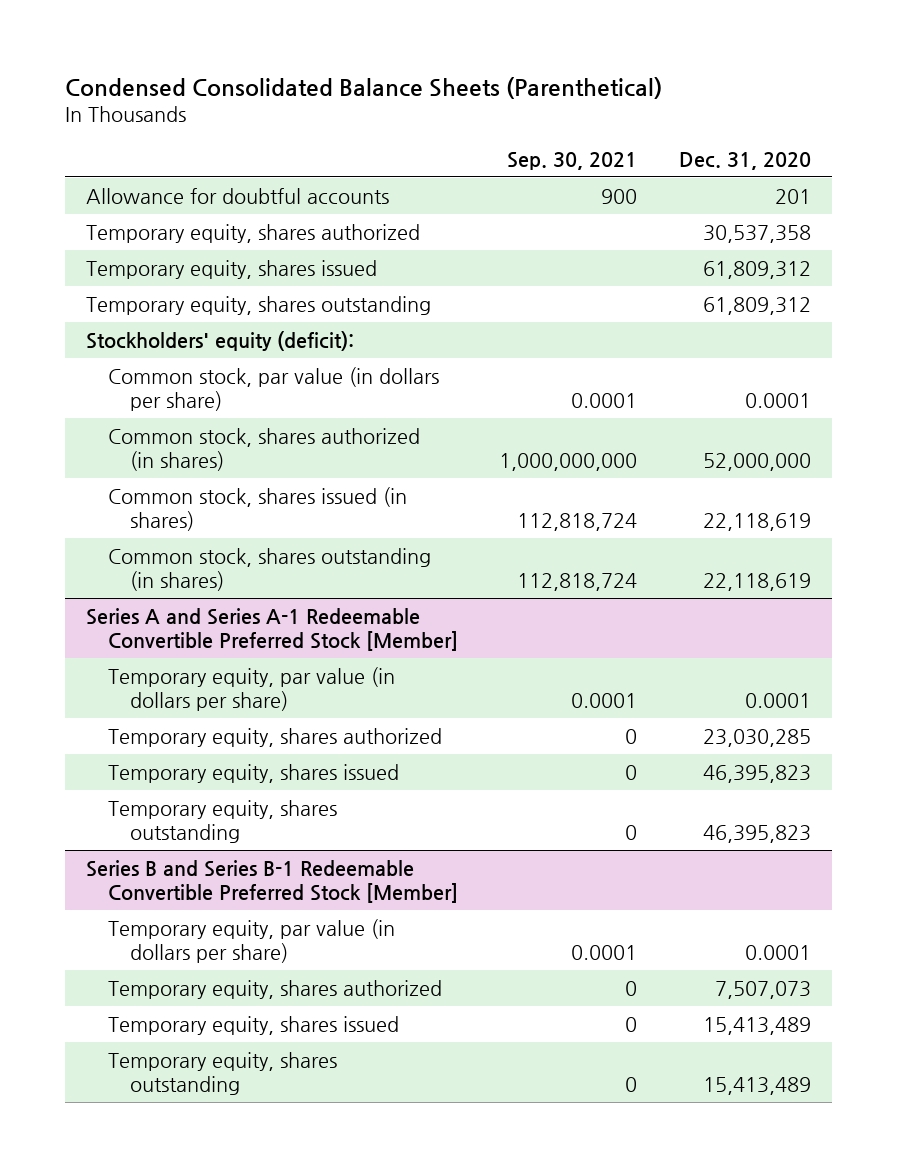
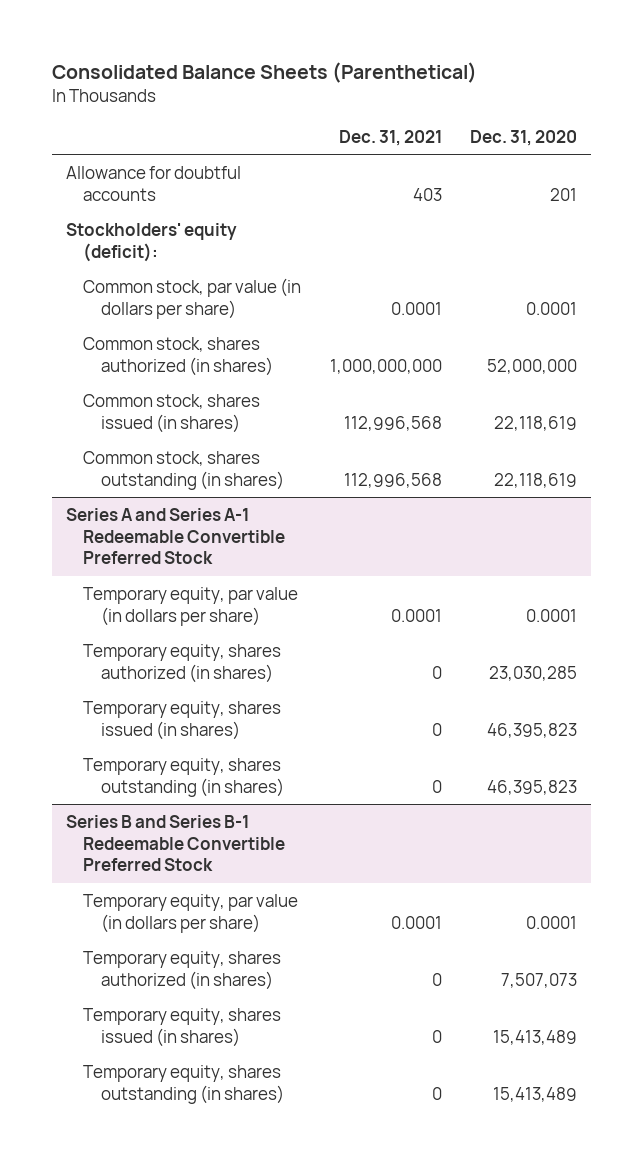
- Condensed Consolidated Balance Sheets (Parenthetical)
+ Consolidated Balance Sheets (Parenthetical)
- | Sep. 30, 2021 | Dec. 31, 2020
+ | Dec. 31, 2021 | Dec. 31, 2020
- Temporary equity, shares authorized | | 30,537,358
- Temporary equity, shares issued | | 61,809,312
- Temporary equity, shares outstanding | | 61,809,312
- Series A and Series A-1 Redeemable Convertible Preferred Stock [Member]
+ Series A and Series A-1 Redeemable Convertible Preferred Stock
- Temporary equity, shares authorized | 0 | 23,030,285
- Temporary equity, shares issued | 0 | 46,395,823
- Temporary equity, shares outstanding | 0 | 46,395,823
- Series B and Series B-1 Redeemable Convertible Preferred Stock [Member]
+ Temporary equity, shares authorized (in shares) | 0 | 23,030,285
+ Temporary equity, shares issued (in shares) | 0 | 46,395,823
+ Temporary equity, shares outstanding (in shares) | 0 | 46,395,823
+ Series B and Series B-1 Redeemable Convertible Preferred Stock
- Temporary equity, shares authorized | 0 | 7,507,073
- Temporary equity, shares issued | 0 | 15,413,489
- Temporary equity, shares outstanding | 0 | 15,413,489
+ Temporary equity, shares authorized (in shares) | 0 | 7,507,073
+ Temporary equity, shares issued (in shares) | 0 | 15,413,489
+ Temporary equity, shares outstanding (in shares) | 0 | 15,413,489

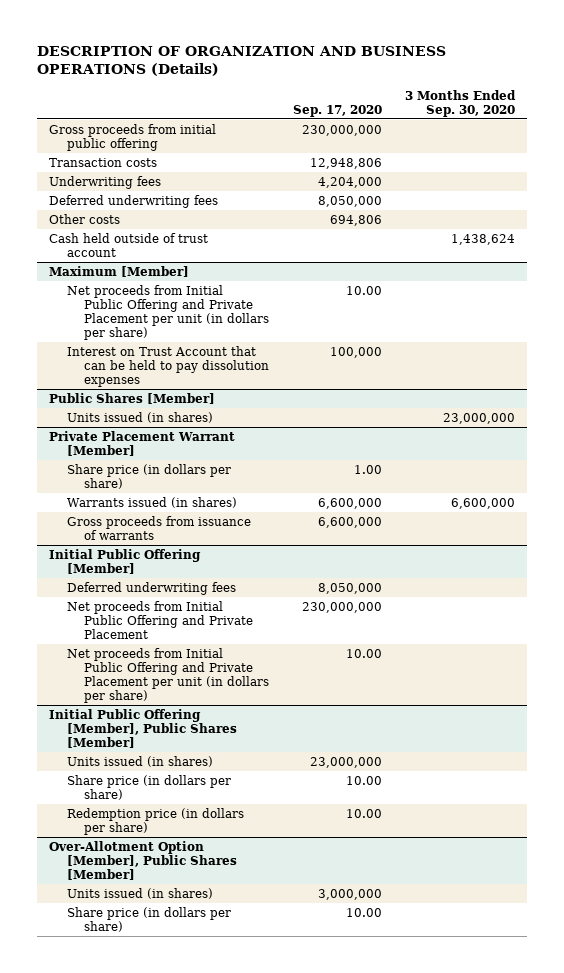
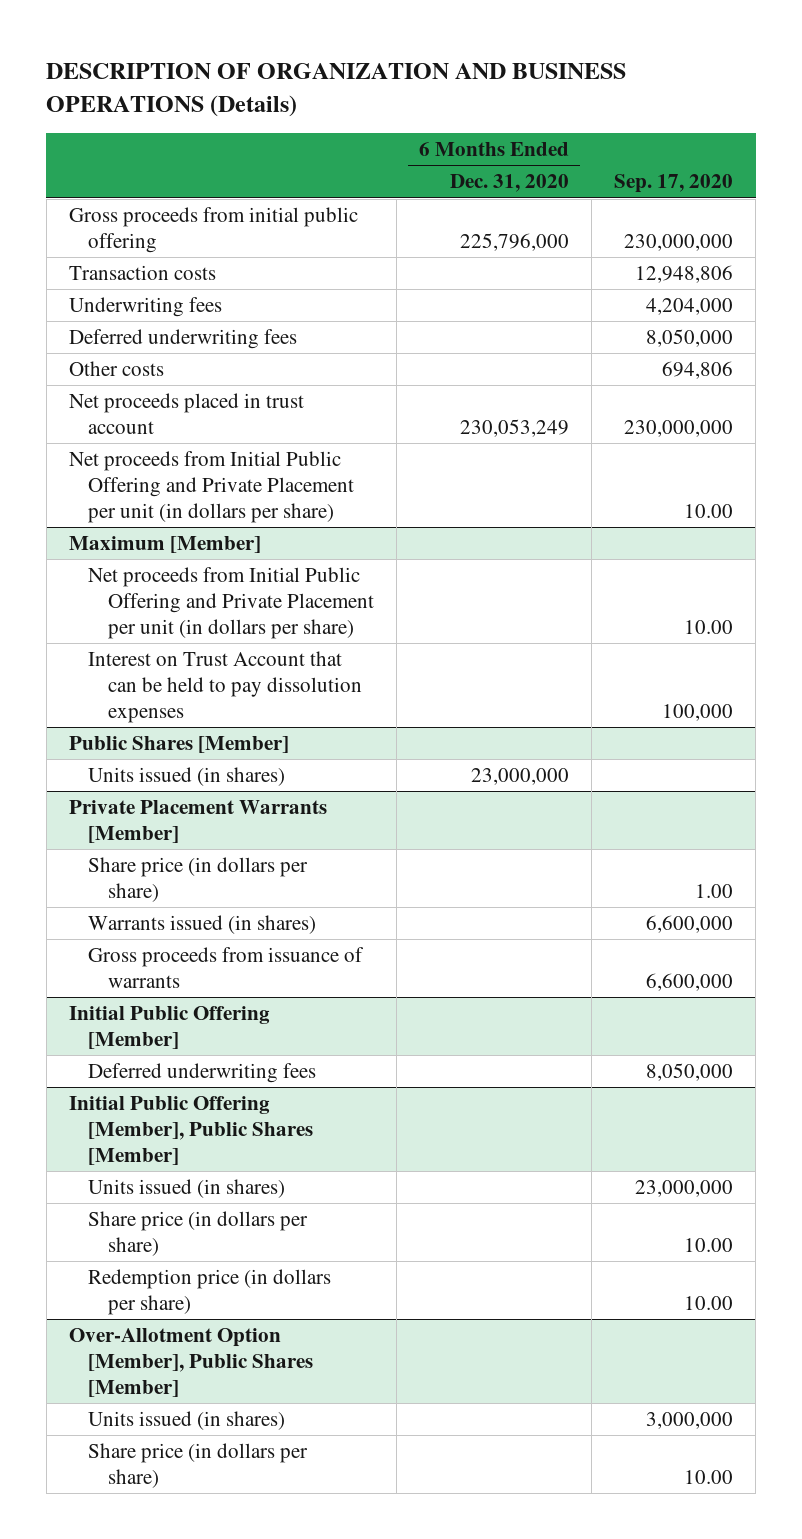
- | Sep. 17, 2020 | 3 Months Ended Sep. 30, 2020
+ | 6 Months Ended Dec. 31, 2020 | Sep. 17, 2020
- Cash held outside of trust account | | 1,438,624
+ Net proceeds placed in trust account | 230,053,249 | 230,000,000
+ Net proceeds from Initial Public Offering and Private Placement per unit (in dollars per share) | | 10.00
- Private Placement Warrant [Member]
+ Private Placement Warrants [Member]
@ Initial Public Offering [Member]
- Net proceeds from Initial Public Offering and Private Placement | 230,000,000 |
- Net proceeds from Initial Public Offering and Private Placement per unit (in dollars per share) | 10.00 |

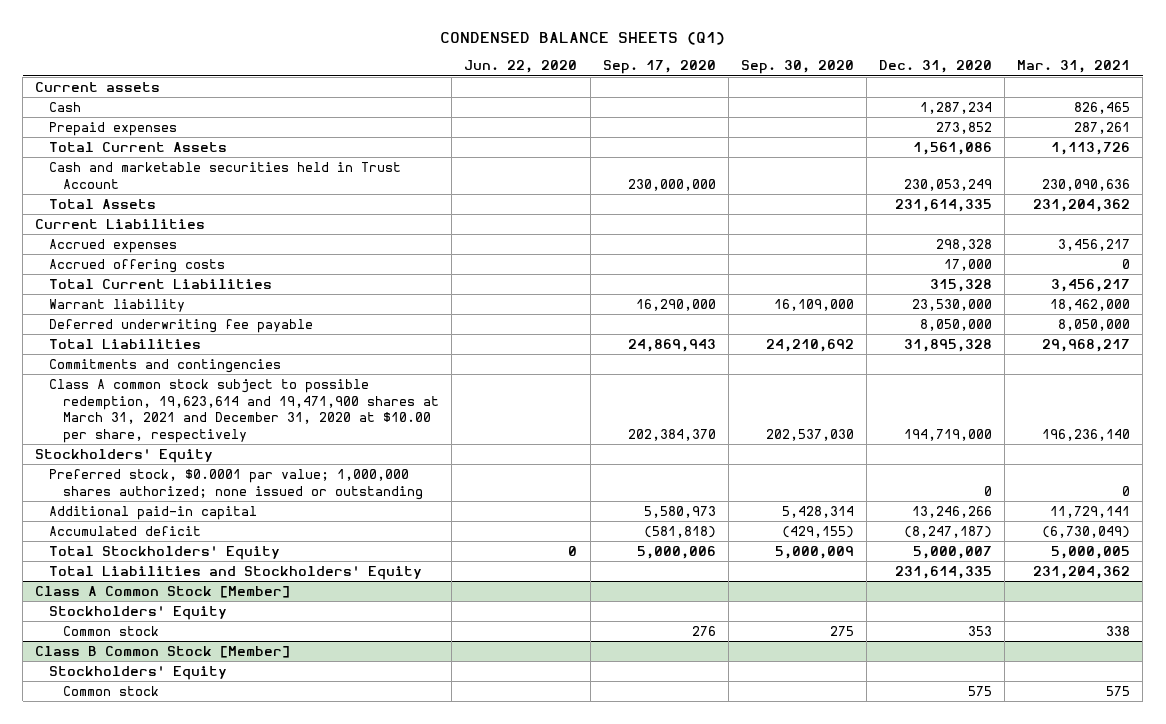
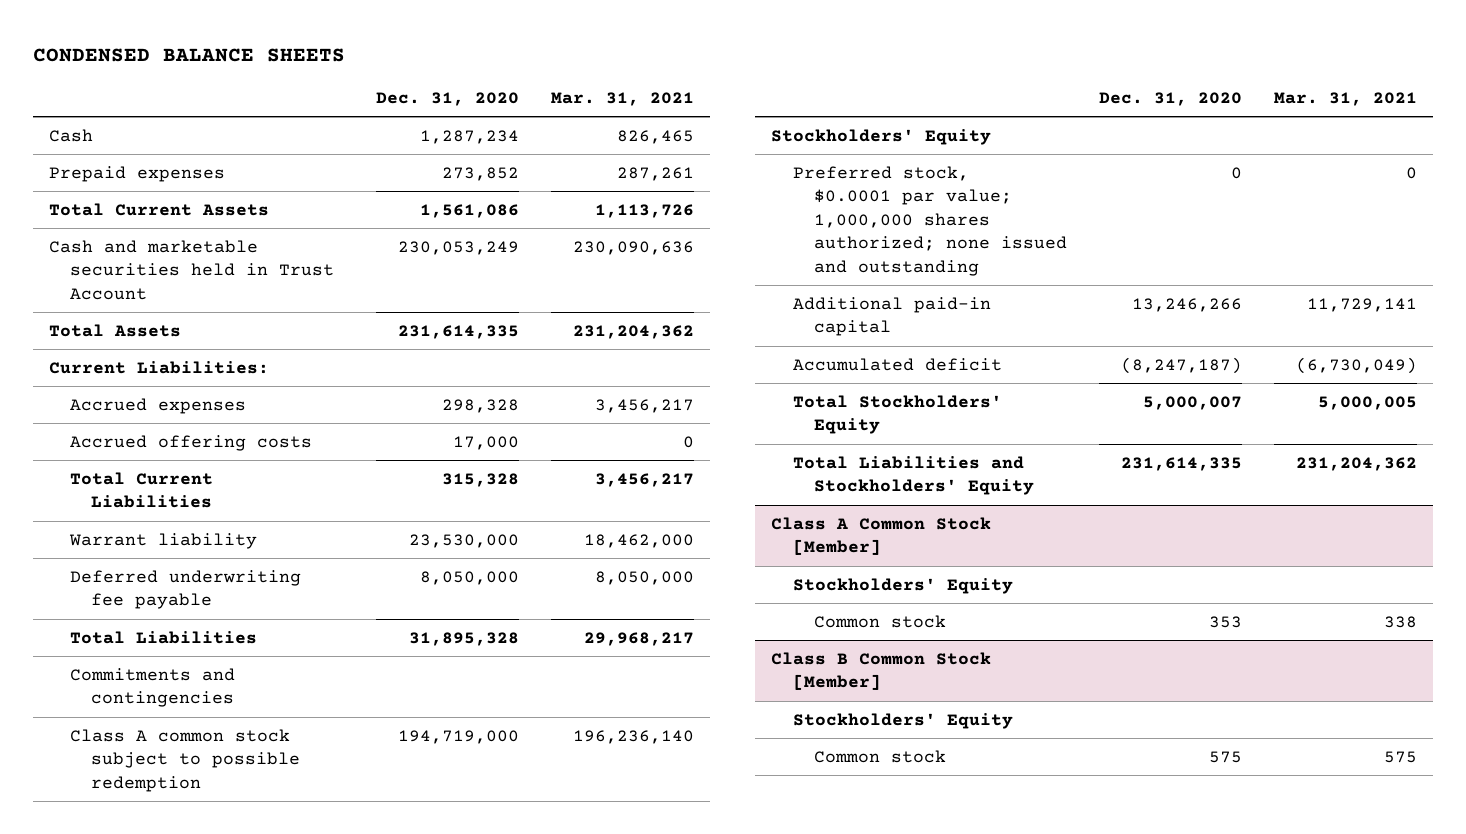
- CONDENSED BALANCE SHEETS (Q1)
+ CONDENSED BALANCE SHEETS
- | Jun. 22, 2020 | Sep. 17, 2020 | Sep. 30, 2020 | Dec. 31, 2020 | Mar. 31, 2021
+ | Dec. 31, 2020 | Mar. 31, 2021
- Current assets
- Current Liabilities
+ Current Liabilities:
- Class A common stock subject to possible redemption, 19,623,614 and 19,471,900 shares at March 31, 2021 and December 31, 2020 at $10.00 per share, respectively | | 202,384,370 | 202,537,030 | 194,719,000 | 196,236,140
+ Class A common stock subject to possible redemption | 194,719,000 | 196,236,140
- Preferred stock, $0.0001 par value; 1,000,000 shares authorized; none issued or outstanding | | | | 0 | 0
+ Preferred stock, $0.0001 par value; 1,000,000 shares authorized; none issued and outstanding | 0 | 0

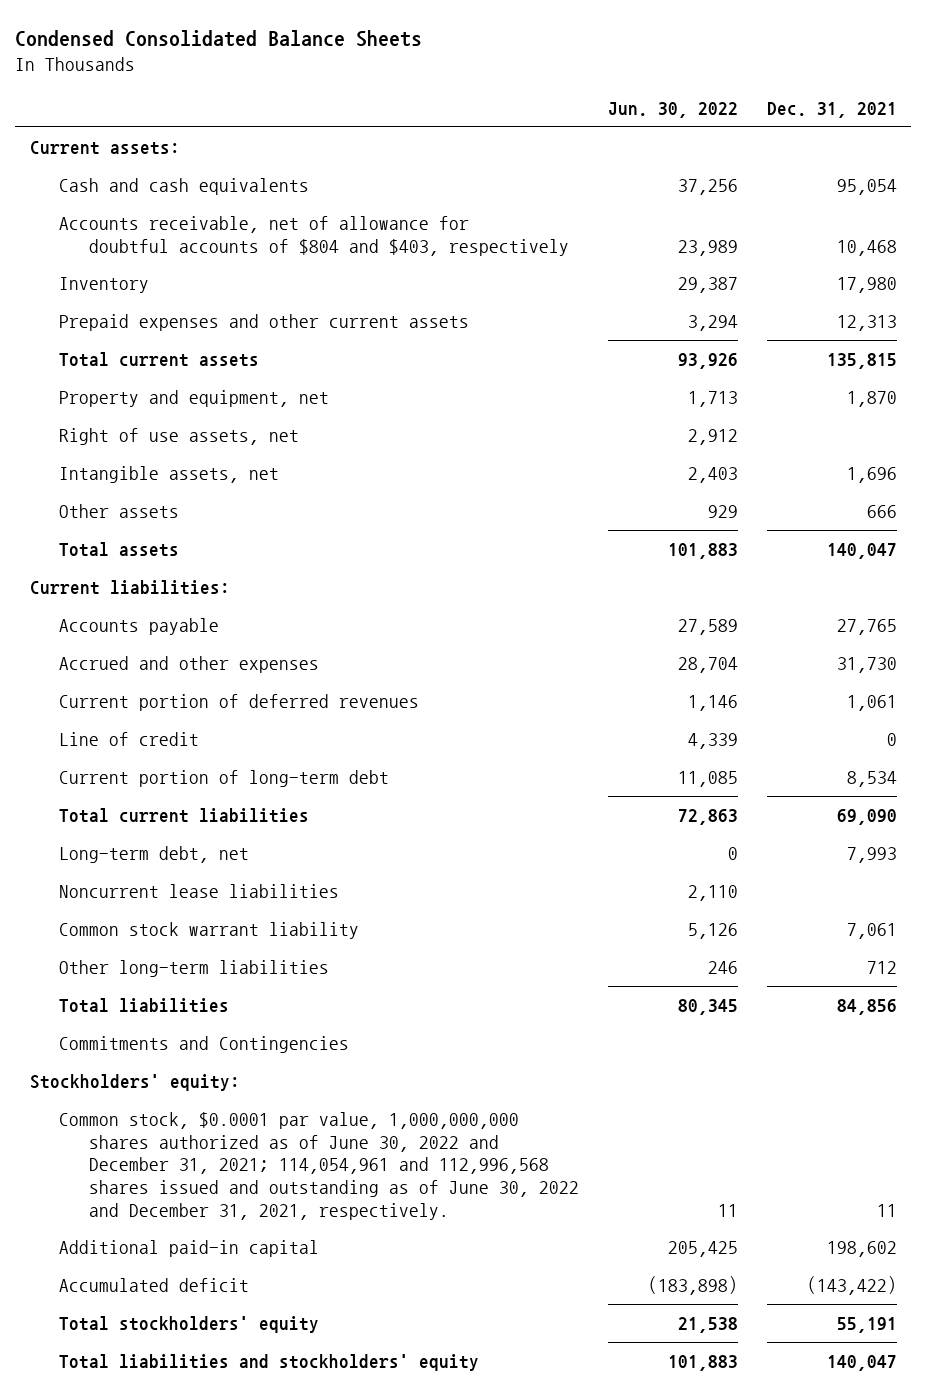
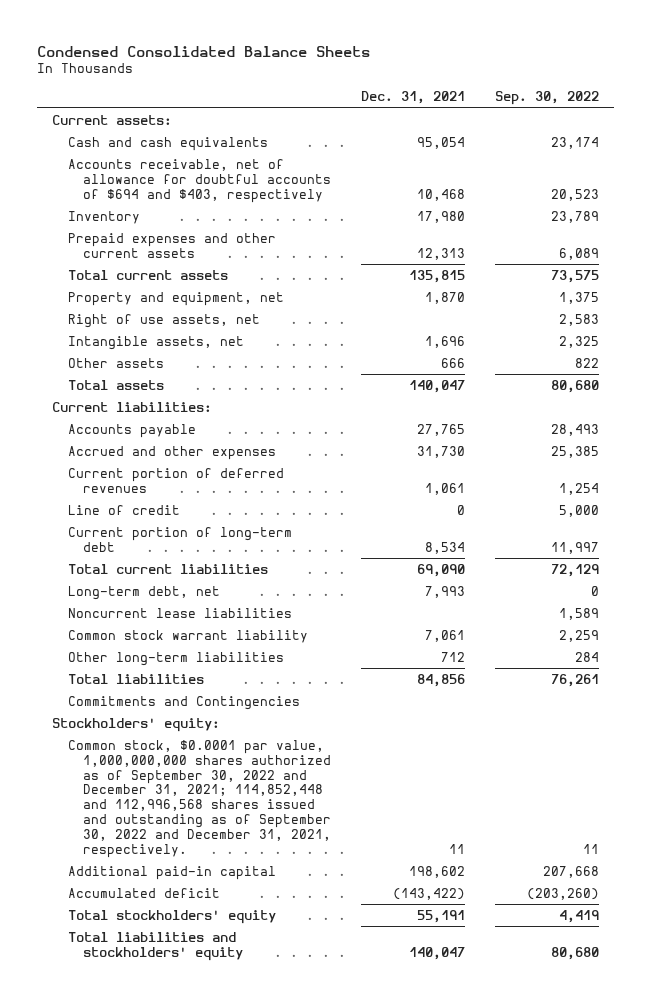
- | Jun. 30, 2022 | Dec. 31, 2021
+ | Dec. 31, 2021 | Sep. 30, 2022
- Accounts receivable, net of allowance for doubtful accounts of $804 and $403, respectively | 23,989 | 10,468
+ Accounts receivable, net of allowance for doubtful accounts of $694 and $403, respectively | 10,468 | 20,523
- Common stock, $0.0001 par value, 1,000,000,000 shares authorized as of June 30, 2022 and December 31, 2021; 114,054,961 and 112,996,568 shares issued and outstanding as of June 30, 2022 and December 31, 2021, respectively. | 11 | 11
+ Common stock, $0.0001 par value, 1,000,000,000 shares authorized as of September 30, 2022 and December 31, 2021; 114,852,448 and 112,996,568 shares issued and outstanding as of September 30, 2022 and December 31, 2021, respectively. | 11 | 11

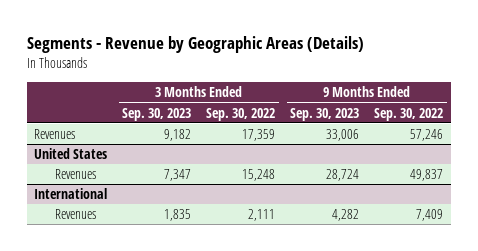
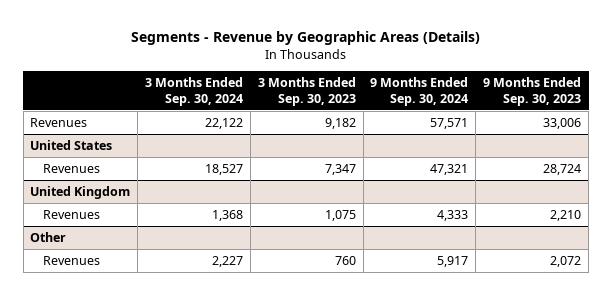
- | 3 Months Ended Sep. 30, 2023 | 3 Months Ended Sep. 30, 2022 | 9 Months Ended Sep. 30, 2023 | 9 Months Ended Sep. 30, 2022
+ | 3 Months Ended Sep. 30, 2024 | 3 Months Ended Sep. 30, 2023 | 9 Months Ended Sep. 30, 2024 | 9 Months Ended Sep. 30, 2023
- International
- Revenues | 1,835 | 2,111 | 4,282 | 7,409
+ United Kingdom
+ Revenues | 1,368 | 1,075 | 4,333 | 2,210
+ Other
+ Revenues | 2,227 | 760 | 5,917 | 2,072

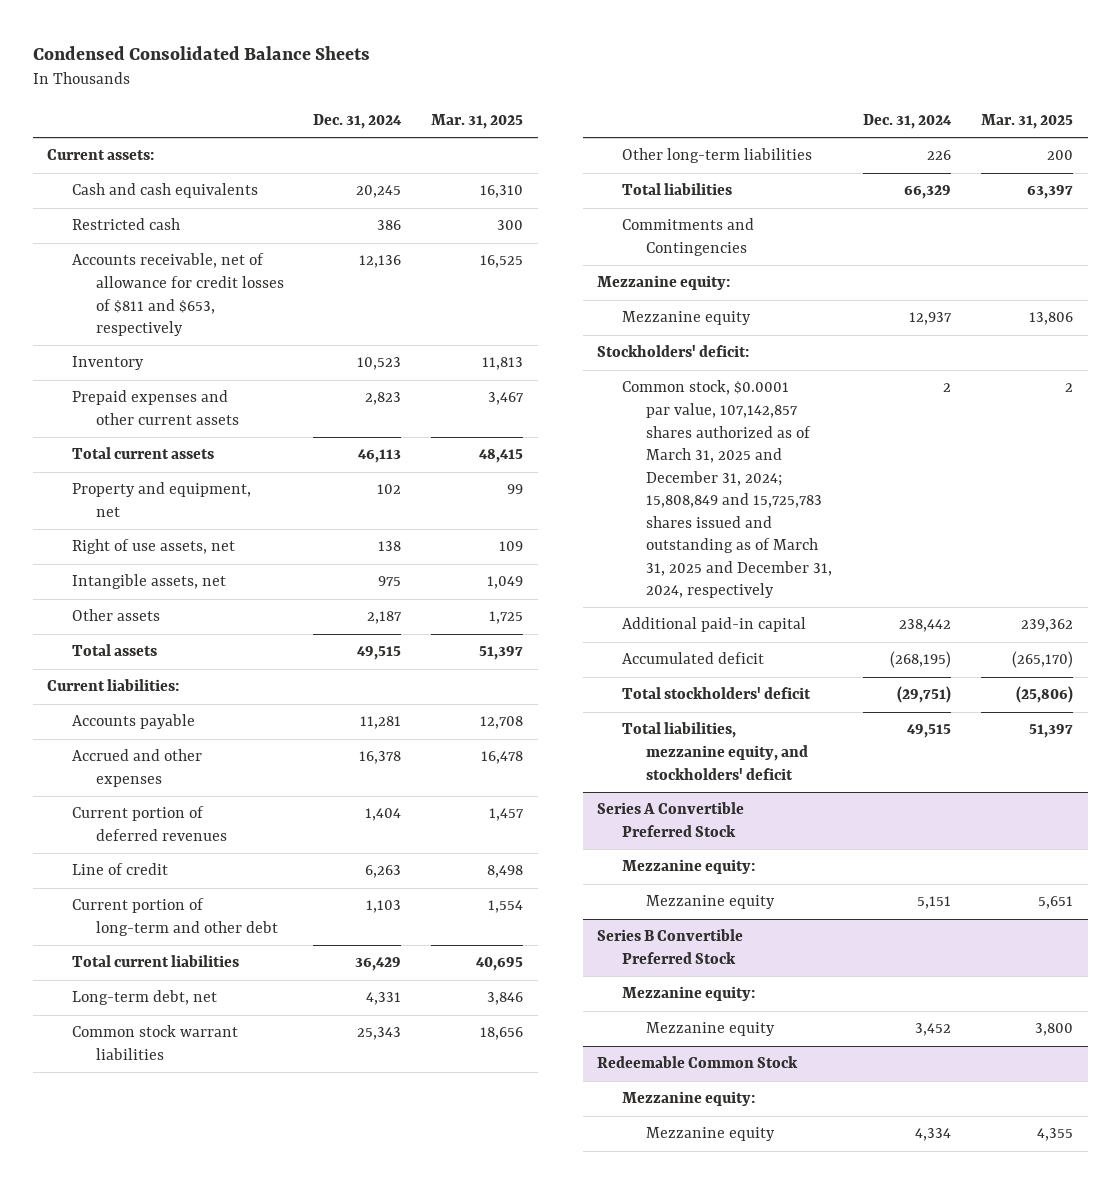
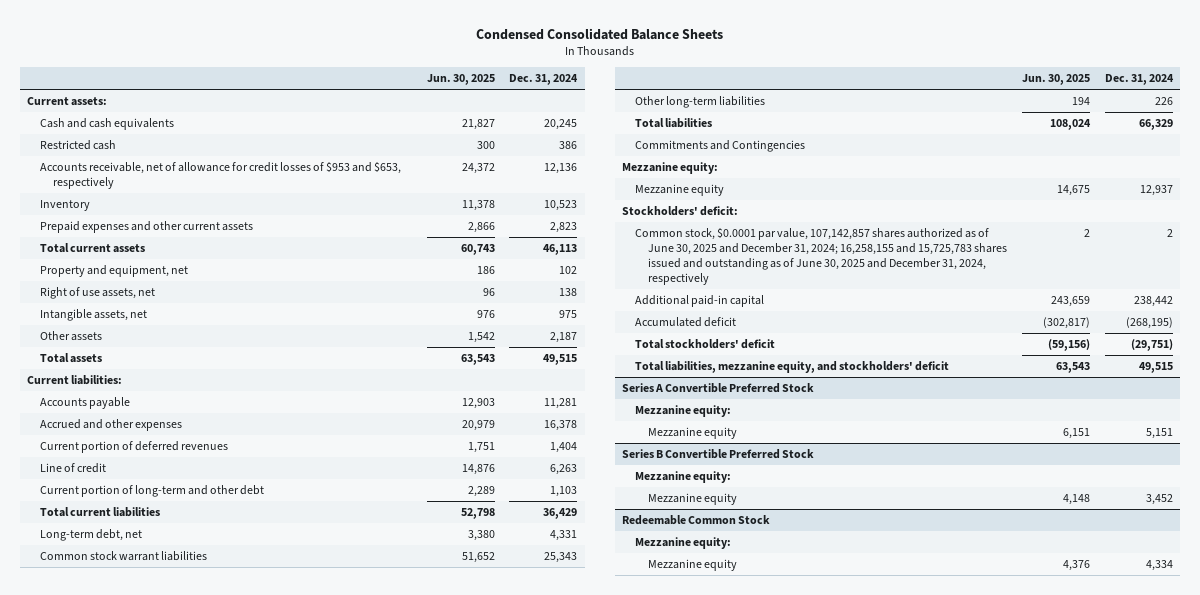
- | Dec. 31, 2024 | Mar. 31, 2025
+ | Jun. 30, 2025 | Dec. 31, 2024
- Accounts receivable, net of allowance for credit losses of $811 and $653, respectively | 12,136 | 16,525
+ Accounts receivable, net of allowance for credit losses of $953 and $653, respectively | 24,372 | 12,136
- Common stock, $0.0001 par value, 107,142,857 shares authorized as of March 31, 2025 and December 31, 2024; 15,808,849 and 15,725,783 shares issued and outstanding as of March 31, 2025 and December 31, 2024, respectively | 2 | 2
+ Common stock, $0.0001 par value, 107,142,857 shares authorized as of June 30, 2025 and December 31, 2024; 16,258,155 and 15,725,783 shares issued and outstanding as of June 30, 2025 and December 31, 2024, respectively | 2 | 2

